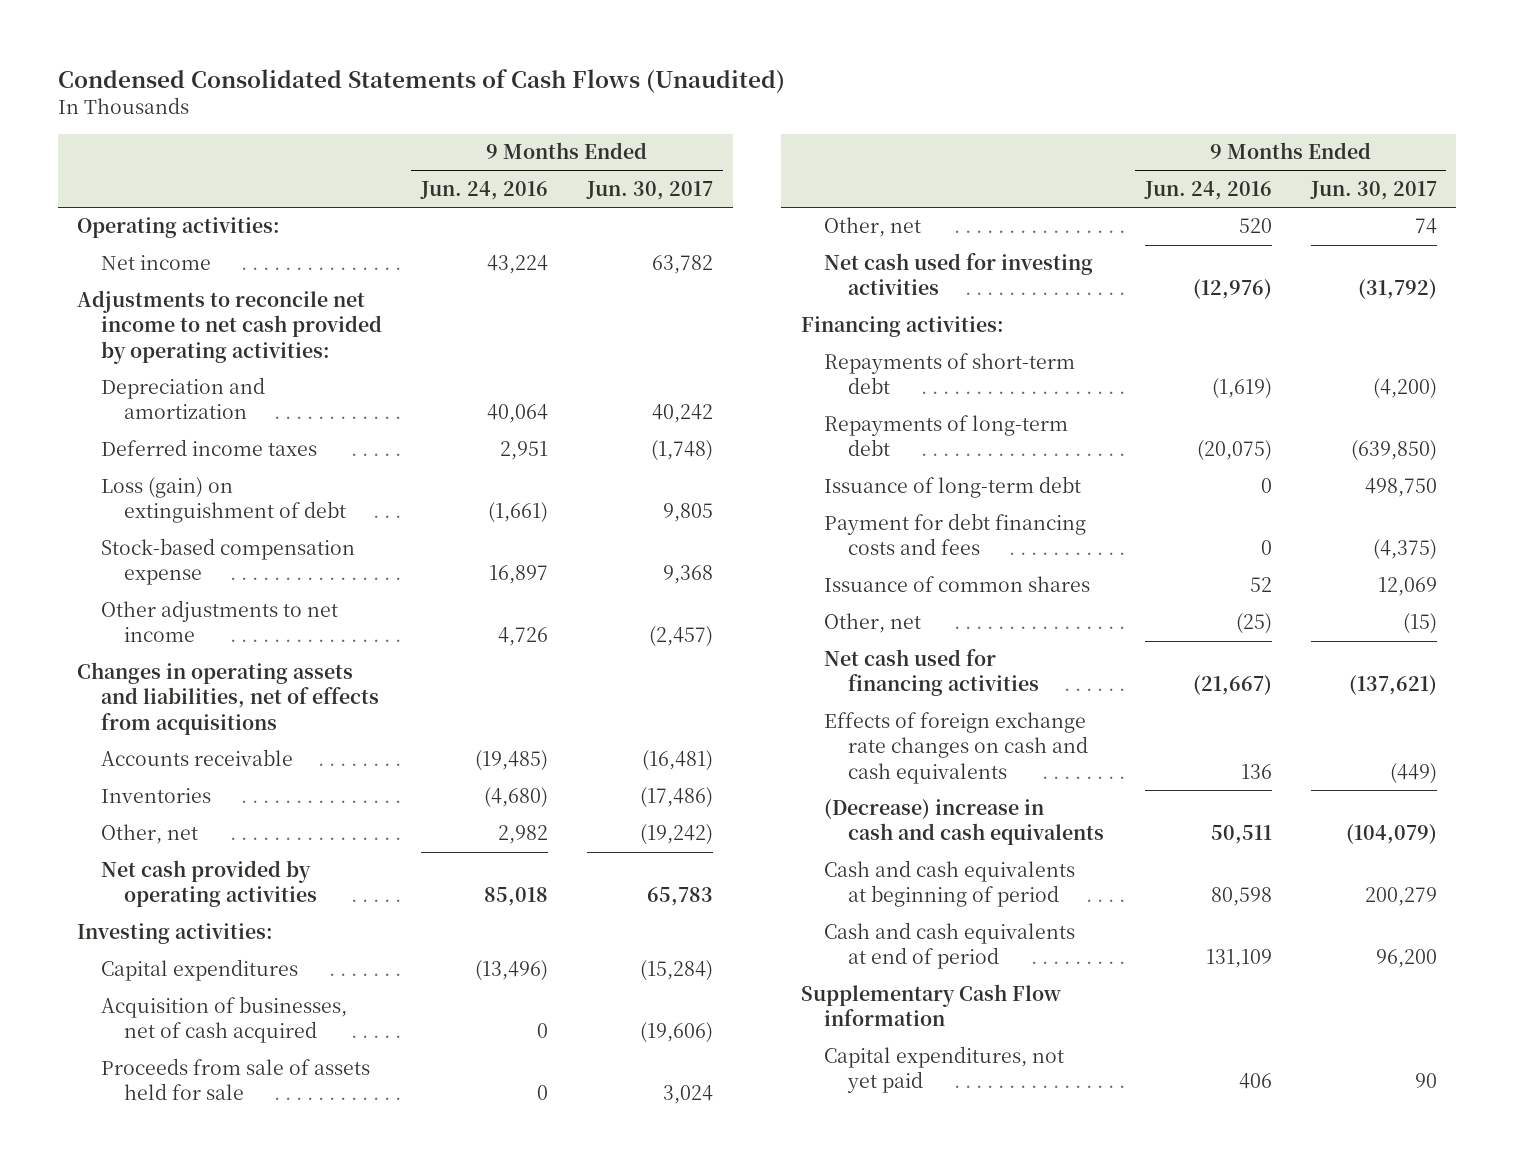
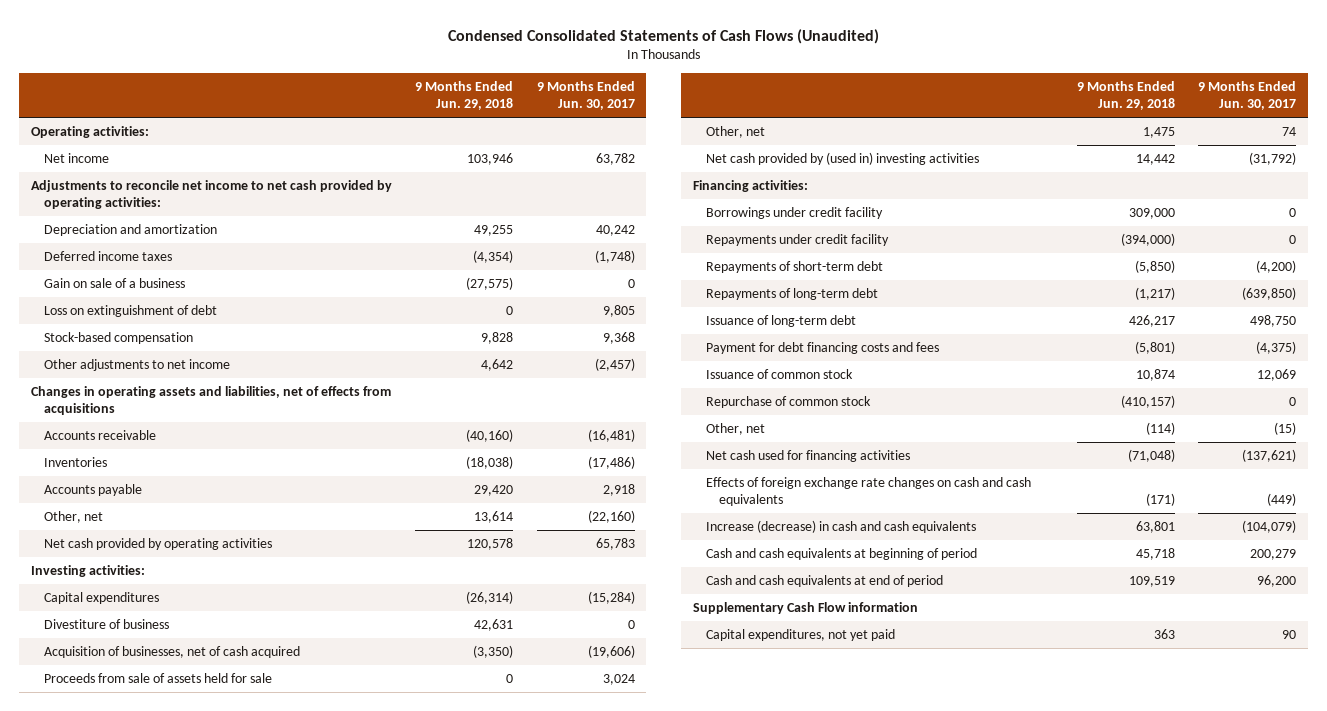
- | 9 Months Ended Jun. 24, 2016 | 9 Months Ended Jun. 30, 2017
+ | 9 Months Ended Jun. 29, 2018 | 9 Months Ended Jun. 30, 2017
- Loss (gain) on extinguishment of debt | (1,661) | 9,805
- Stock-based compensation expense | 16,897 | 9,368
+ Gain on sale of a business | (27,575) | 0
+ Loss on extinguishment of debt | 0 | 9,805
+ Stock-based compensation | 9,828 | 9,368
- Other, net | 2,982 | (19,242)
+ Accounts payable | 29,420 | 2,918
+ Other, net | 13,614 | (22,160)
+ Divestiture of business | 42,631 | 0
- Net cash used for investing activities | (12,976) | (31,792)
+ Net cash provided by (used in) investing activities | 14,442 | (31,792)
+ Borrowings under credit facility | 309,000 | 0
+ Repayments under credit facility | (394,000) | 0
- Issuance of common shares | 52 | 12,069
+ Issuance of common stock | 10,874 | 12,069
+ Repurchase of common stock | (410,157) | 0
- (Decrease) increase in cash and cash equivalents | 50,511 | (104,079)
+ Increase (decrease) in cash and cash equivalents | 63,801 | (104,079)

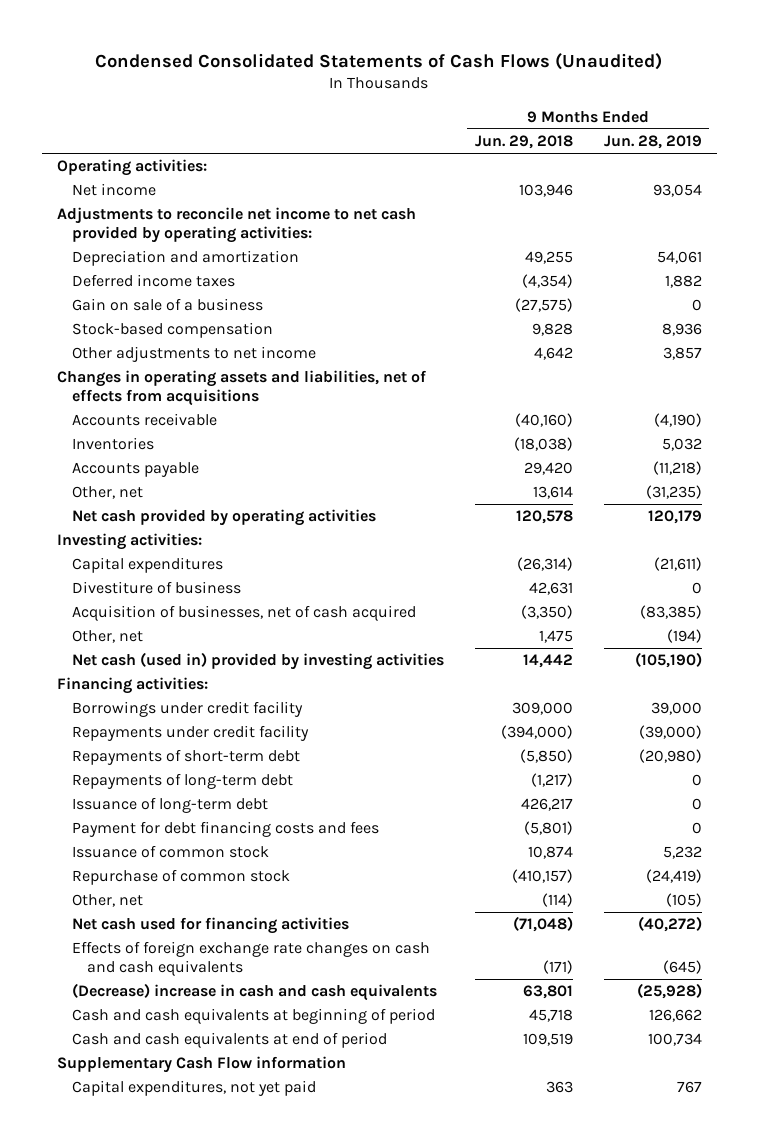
- | 9 Months Ended Jun. 29, 2018 | 9 Months Ended Jun. 30, 2017
+ | 9 Months Ended Jun. 29, 2018 | 9 Months Ended Jun. 28, 2019
- Loss on extinguishment of debt | 0 | 9,805
- Proceeds from sale of assets held for sale | 0 | 3,024
- Net cash provided by (used in) investing activities | 14,442 | (31,792)
+ Net cash (used in) provided by investing activities | 14,442 | (105,190)
- Increase (decrease) in cash and cash equivalents | 63,801 | (104,079)
+ (Decrease) increase in cash and cash equivalents | 63,801 | (25,928)

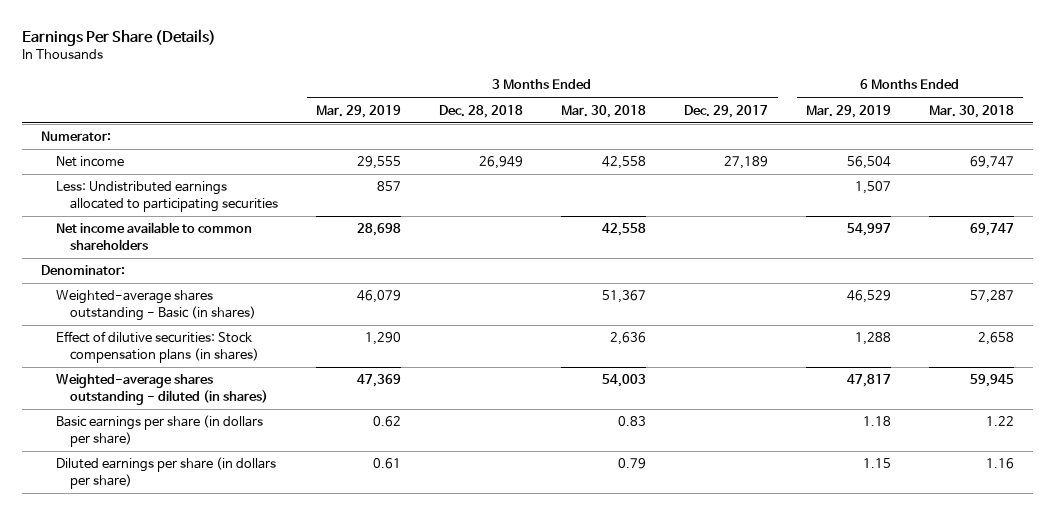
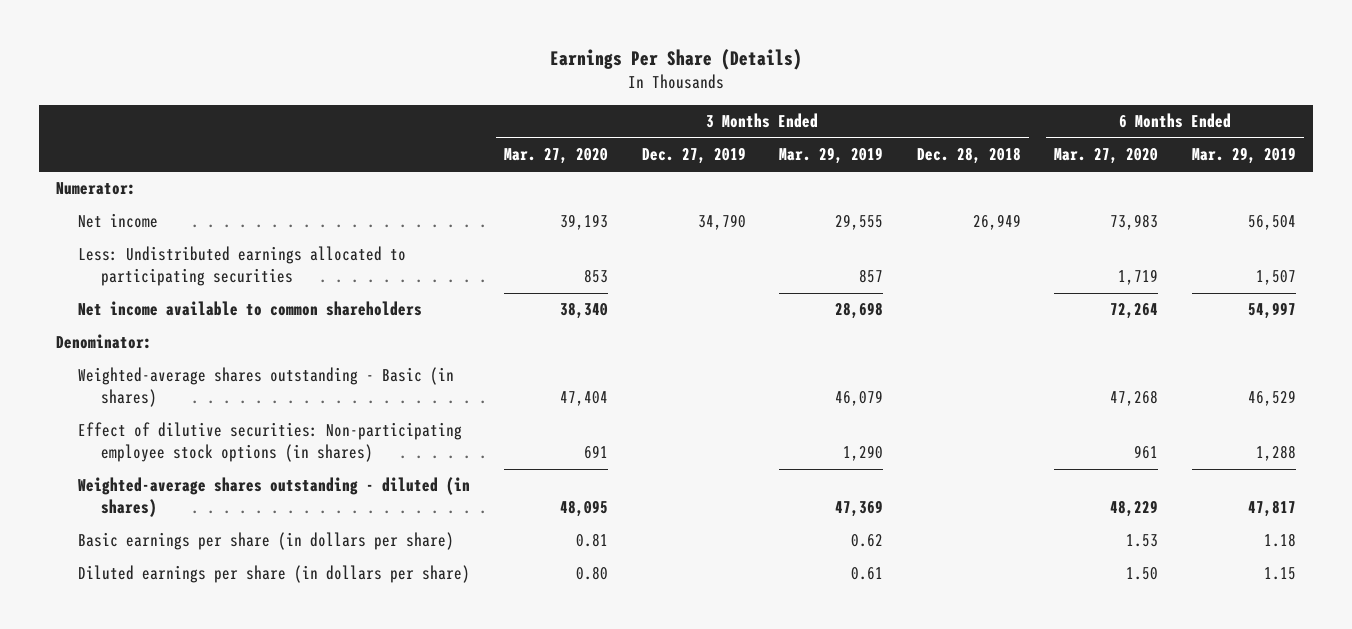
- | 3 Months Ended Mar. 29, 2019 | 3 Months Ended Dec. 28, 2018 | 3 Months Ended Mar. 30, 2018 | 3 Months Ended Dec. 29, 2017 | 6 Months Ended Mar. 29, 2019 | 6 Months Ended Mar. 30, 2018
+ | 3 Months Ended Mar. 27, 2020 | 3 Months Ended Dec. 27, 2019 | 3 Months Ended Mar. 29, 2019 | 3 Months Ended Dec. 28, 2018 | 6 Months Ended Mar. 27, 2020 | 6 Months Ended Mar. 29, 2019
- Effect of dilutive securities: Stock compensation plans (in shares) | 1,290 | | 2,636 | | 1,288 | 2,658
+ Effect of dilutive securities: Non-participating employee stock options (in shares) | 691 | | 1,290 | | 961 | 1,288

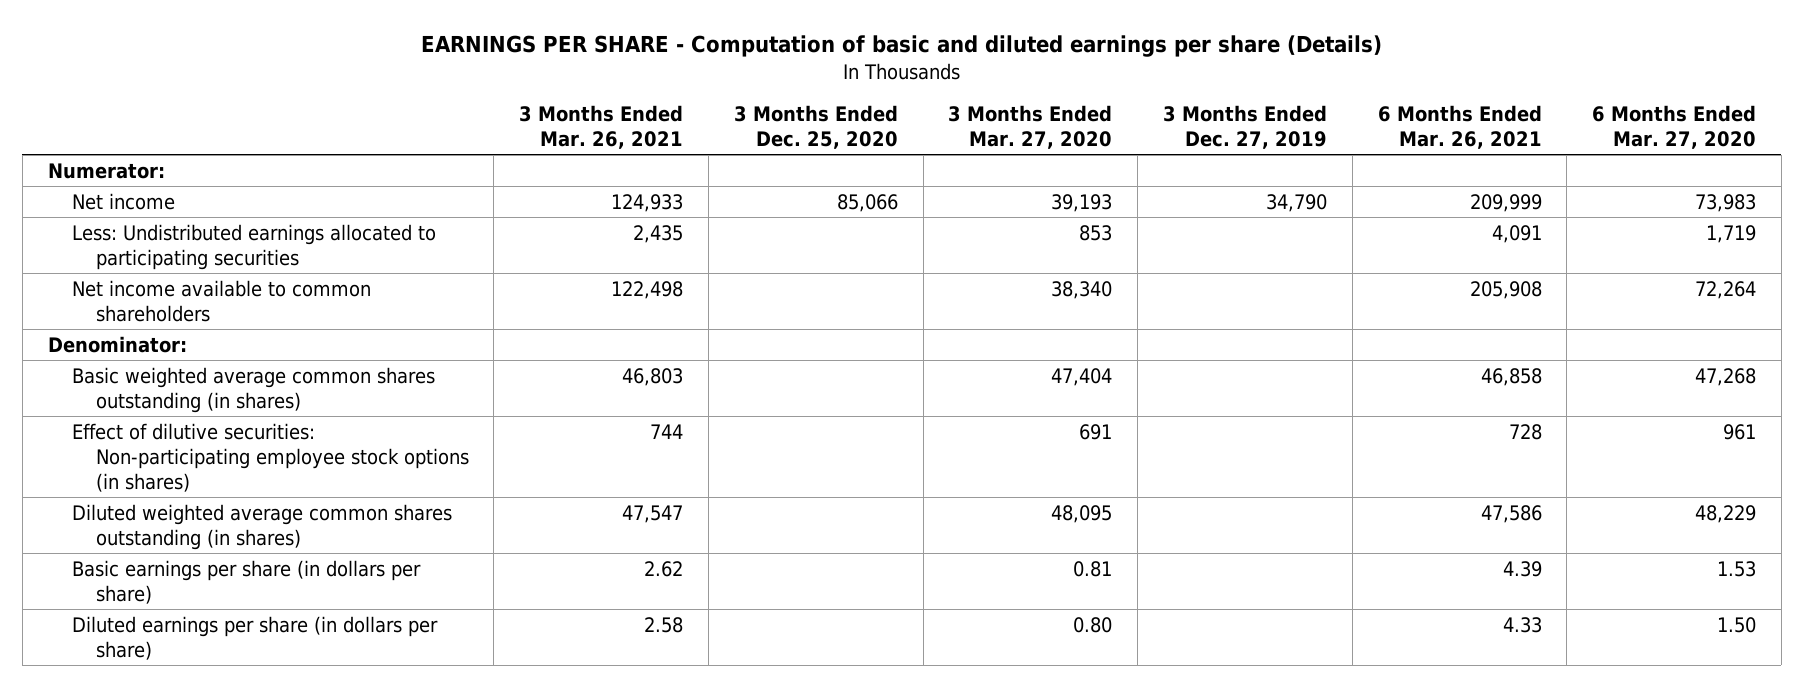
- Earnings Per Share (Details)
+ EARNINGS PER SHARE - Computation of basic and diluted earnings per share (Details)
- | 3 Months Ended Mar. 27, 2020 | 3 Months Ended Dec. 27, 2019 | 3 Months Ended Mar. 29, 2019 | 3 Months Ended Dec. 28, 2018 | 6 Months Ended Mar. 27, 2020 | 6 Months Ended Mar. 29, 2019
+ | 3 Months Ended Mar. 26, 2021 | 3 Months Ended Dec. 25, 2020 | 3 Months Ended Mar. 27, 2020 | 3 Months Ended Dec. 27, 2019 | 6 Months Ended Mar. 26, 2021 | 6 Months Ended Mar. 27, 2020
- Weighted-average shares outstanding - Basic (in shares) | 47,404 | | 46,079 | | 47,268 | 46,529
+ Basic weighted average common shares outstanding (in shares) | 46,803 | | 47,404 | | 46,858 | 47,268
- Weighted-average shares outstanding - diluted (in shares) | 48,095 | | 47,369 | | 48,229 | 47,817
+ Diluted weighted average common shares outstanding (in shares) | 47,547 | | 48,095 | | 47,586 | 48,229

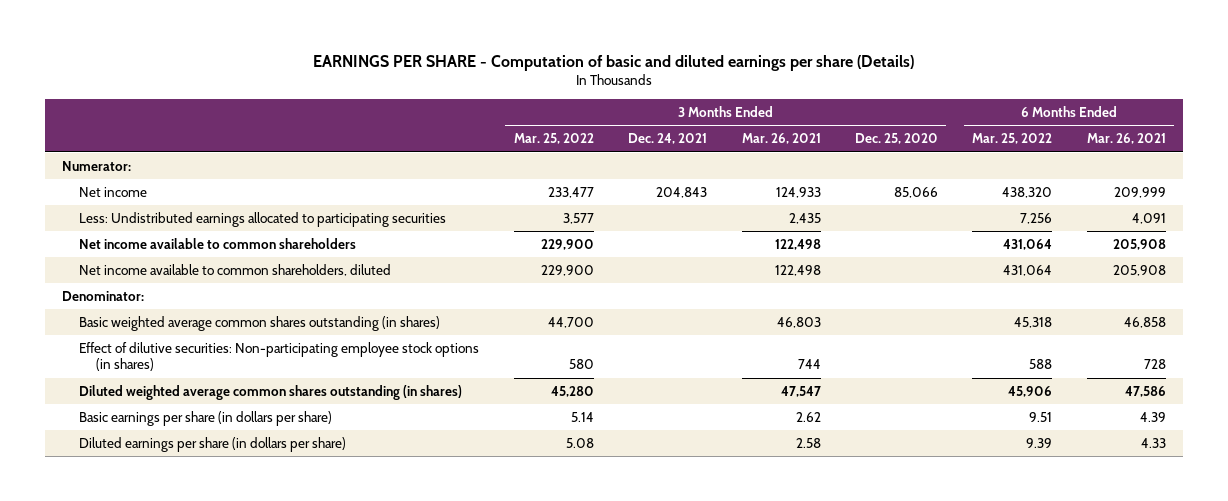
- | 3 Months Ended Mar. 26, 2021 | 3 Months Ended Dec. 25, 2020 | 3 Months Ended Mar. 27, 2020 | 3 Months Ended Dec. 27, 2019 | 6 Months Ended Mar. 26, 2021 | 6 Months Ended Mar. 27, 2020
+ | 3 Months Ended Mar. 25, 2022 | 3 Months Ended Dec. 24, 2021 | 3 Months Ended Mar. 26, 2021 | 3 Months Ended Dec. 25, 2020 | 6 Months Ended Mar. 25, 2022 | 6 Months Ended Mar. 26, 2021
+ Net income available to common shareholders, diluted | 229,900 | | 122,498 | | 431,064 | 205,908

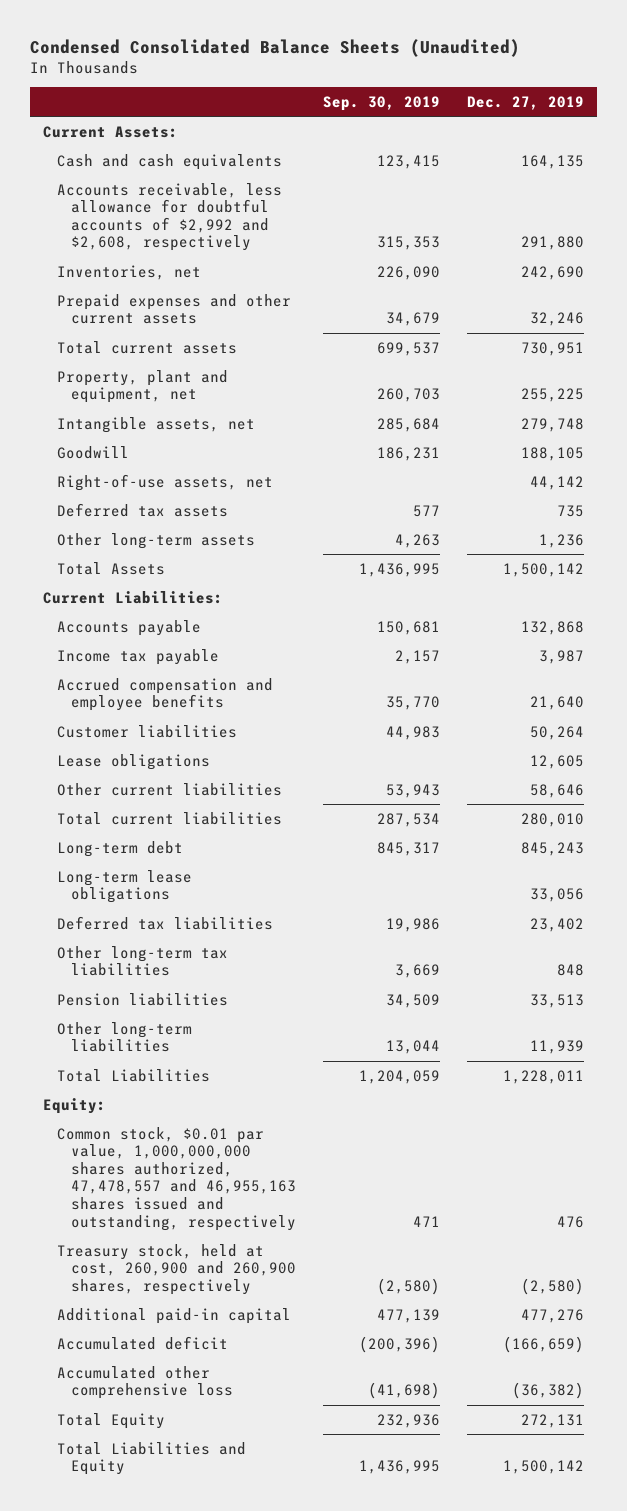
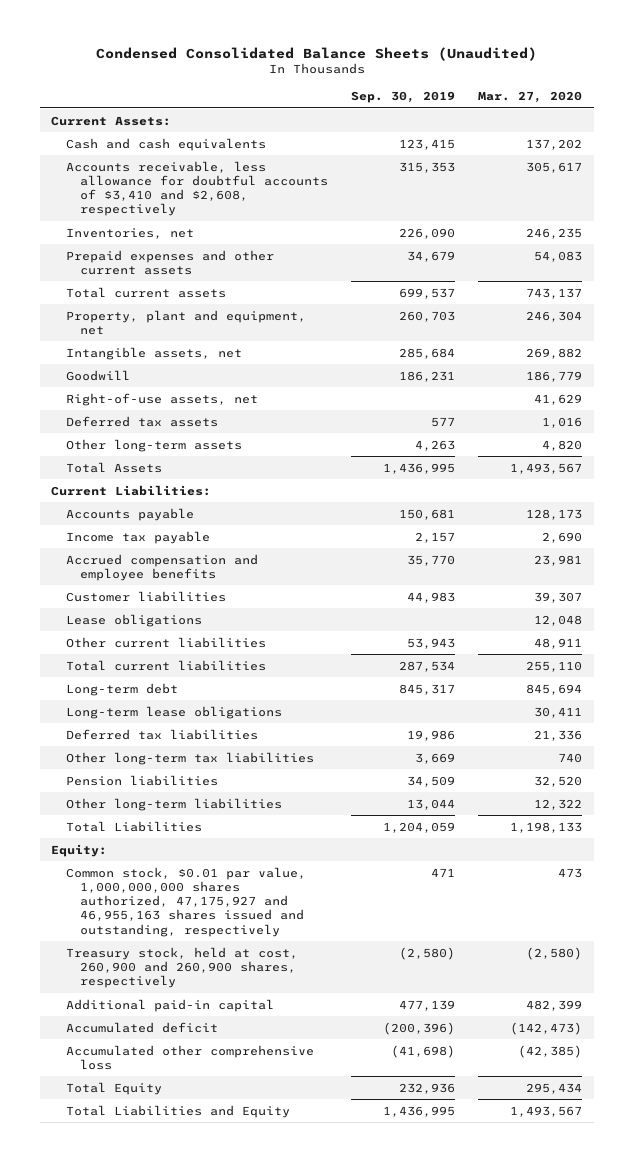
- | Sep. 30, 2019 | Dec. 27, 2019
+ | Sep. 30, 2019 | Mar. 27, 2020
- Accounts receivable, less allowance for doubtful accounts of $2,992 and $2,608, respectively | 315,353 | 291,880
+ Accounts receivable, less allowance for doubtful accounts of $3,410 and $2,608, respectively | 315,353 | 305,617
- Common stock, $0.01 par value, 1,000,000,000 shares authorized, 47,478,557 and 46,955,163 shares issued and outstanding, respectively | 471 | 476
+ Common stock, $0.01 par value, 1,000,000,000 shares authorized, 47,175,927 and 46,955,163 shares issued and outstanding, respectively | 471 | 473

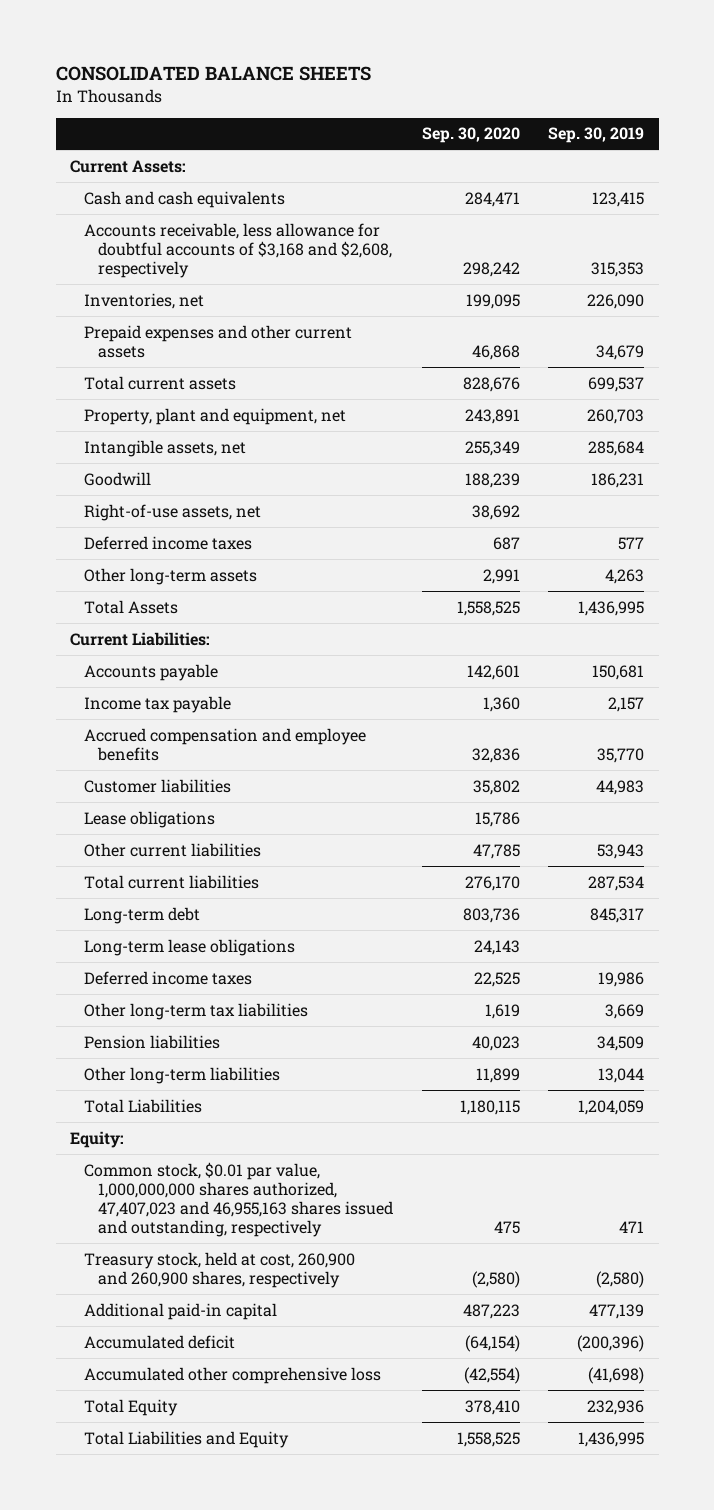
- Condensed Consolidated Balance Sheets (Unaudited)
+ CONSOLIDATED BALANCE SHEETS
- | Sep. 30, 2019 | Mar. 27, 2020
+ | Sep. 30, 2020 | Sep. 30, 2019
- Accounts receivable, less allowance for doubtful accounts of $3,410 and $2,608, respectively | 315,353 | 305,617
+ Accounts receivable, less allowance for doubtful accounts of $3,168 and $2,608, respectively | 298,242 | 315,353
- Deferred tax assets | 577 | 1,016
+ Deferred income taxes | 687 | 577
- Deferred tax liabilities | 19,986 | 21,336
+ Deferred income taxes | 22,525 | 19,986
- Common stock, $0.01 par value, 1,000,000,000 shares authorized, 47,175,927 and 46,955,163 shares issued and outstanding, respectively | 471 | 473
+ Common stock, $0.01 par value, 1,000,000,000 shares authorized, 47,407,023 and 46,955,163 shares issued and outstanding, respectively | 475 | 471

